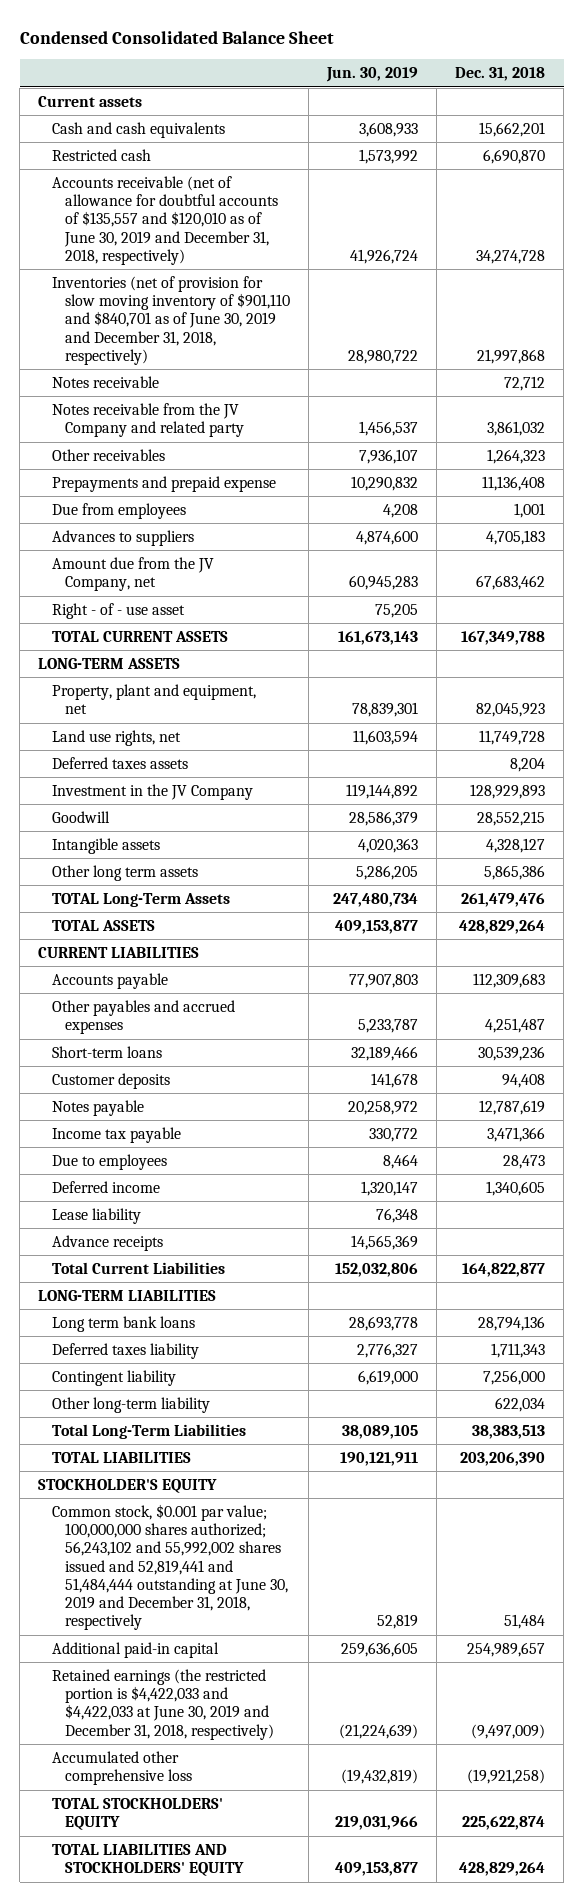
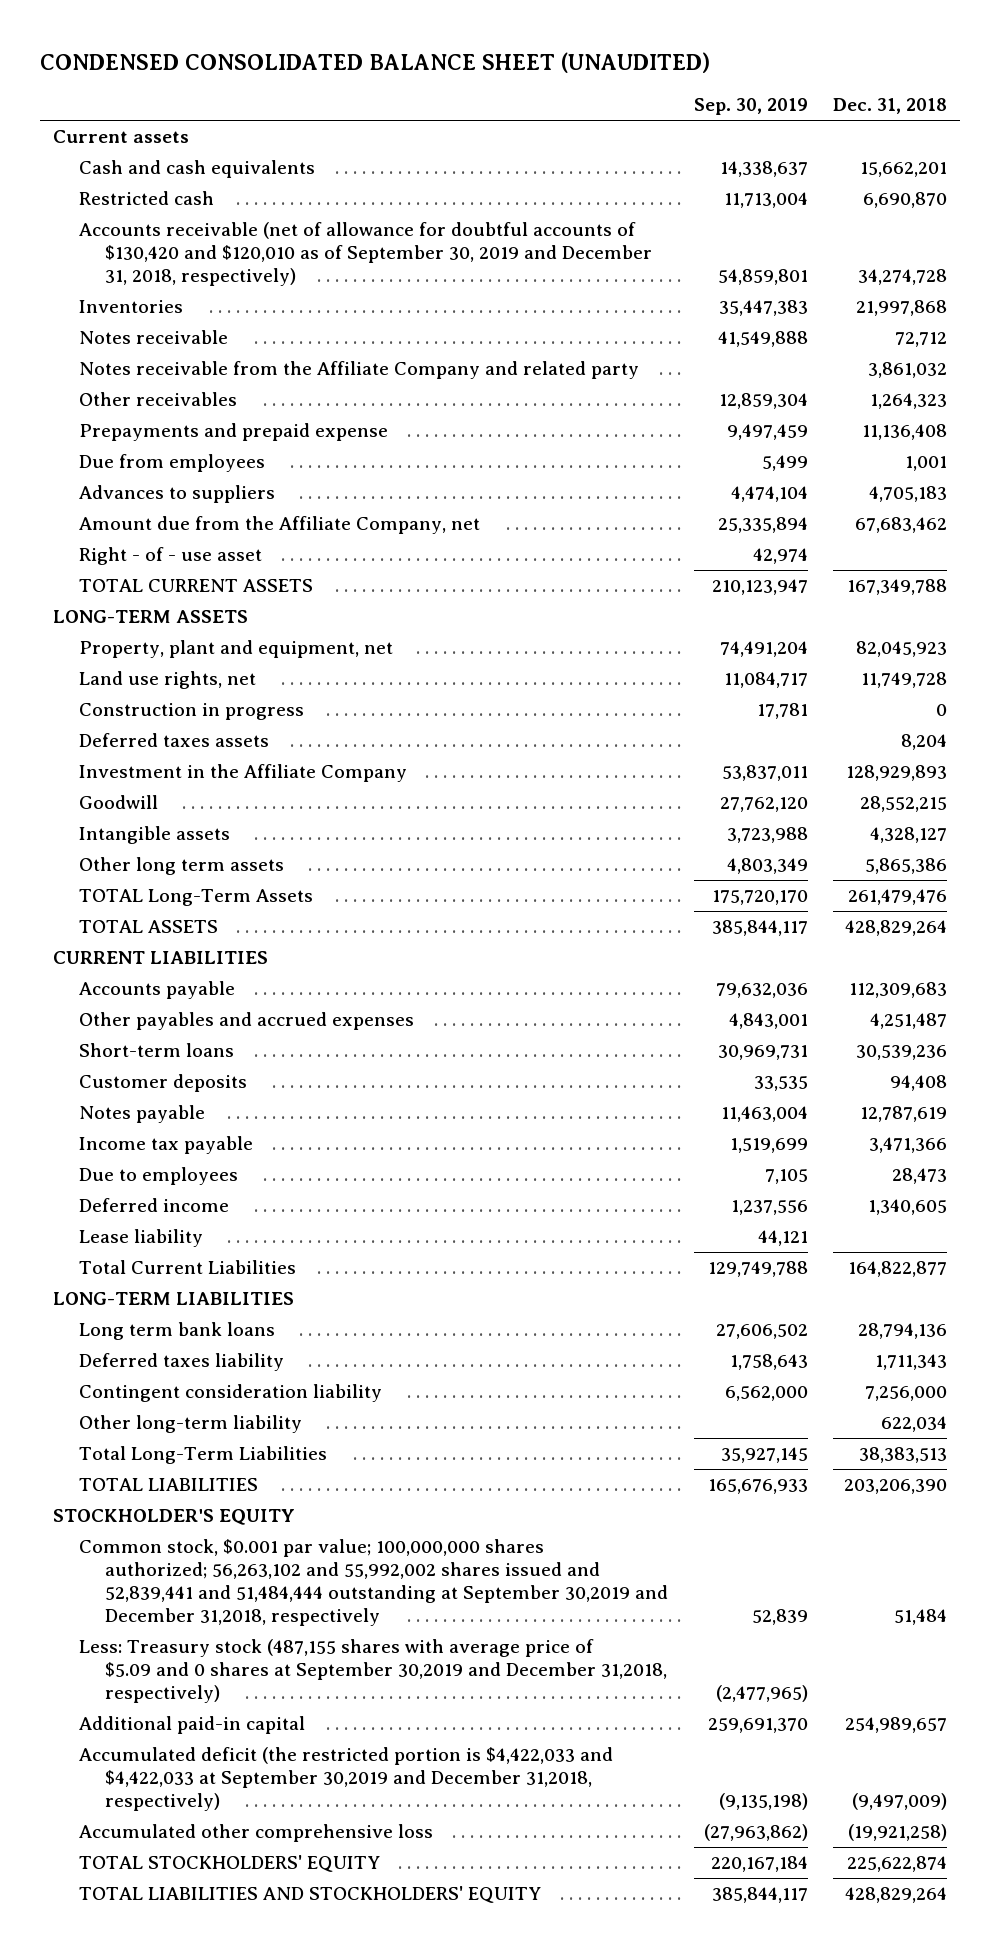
- Condensed Consolidated Balance Sheet
+ CONDENSED CONSOLIDATED BALANCE SHEET (UNAUDITED)
- | Jun. 30, 2019 | Dec. 31, 2018
+ | Sep. 30, 2019 | Dec. 31, 2018
- Accounts receivable (net of allowance for doubtful accounts of $135,557 and $120,010 as of June 30, 2019 and December 31, 2018, respectively) | 41,926,724 | 34,274,728
- Inventories (net of provision for slow moving inventory of $901,110 and $840,701 as of June 30, 2019 and December 31, 2018, respectively) | 28,980,722 | 21,997,868
+ Accounts receivable (net of allowance for doubtful accounts of $130,420 and $120,010 as of September 30, 2019 and December 31, 2018, respectively) | 54,859,801 | 34,274,728
+ Inventories | 35,447,383 | 21,997,868
- Notes receivable from the JV Company and related party | 1,456,537 | 3,861,032
+ Notes receivable from the Affiliate Company and related party | | 3,861,032
- Amount due from the JV Company, net | 60,945,283 | 67,683,462
+ Amount due from the Affiliate Company, net | 25,335,894 | 67,683,462
+ Construction in progress | 17,781 | 0
- Investment in the JV Company | 119,144,892 | 128,929,893
+ Investment in the Affiliate Company | 53,837,011 | 128,929,893
- Advance receipts | 14,565,369 |
- Contingent liability | 6,619,000 | 7,256,000
+ Contingent consideration liability | 6,562,000 | 7,256,000
- Common stock, $0.001 par value; 100,000,000 shares authorized; 56,243,102 and 55,992,002 shares issued and 52,819,441 and 51,484,444 outstanding at June 30, 2019 and December 31, 2018, respectively | 52,819 | 51,484
+ Common stock, $0.001 par value; 100,000,000 shares authorized; 56,263,102 and 55,992,002 shares issued and 52,839,441 and 51,484,444 outstanding at September 30,2019 and December 31,2018, respectively | 52,839 | 51,484
+ Less: Treasury stock (487,155 shares with average price of $5.09 and 0 shares at September 30,2019 and December 31,2018, respectively) | (2,477,965) |
- Retained earnings (the restricted portion is $4,422,033 and $4,422,033 at June 30, 2019 and December 31, 2018, respectively) | (21,224,639) | (9,497,009)
+ Accumulated deficit (the restricted portion is $4,422,033 and $4,422,033 at September 30,2019 and December 31,2018, respectively) | (9,135,198) | (9,497,009)

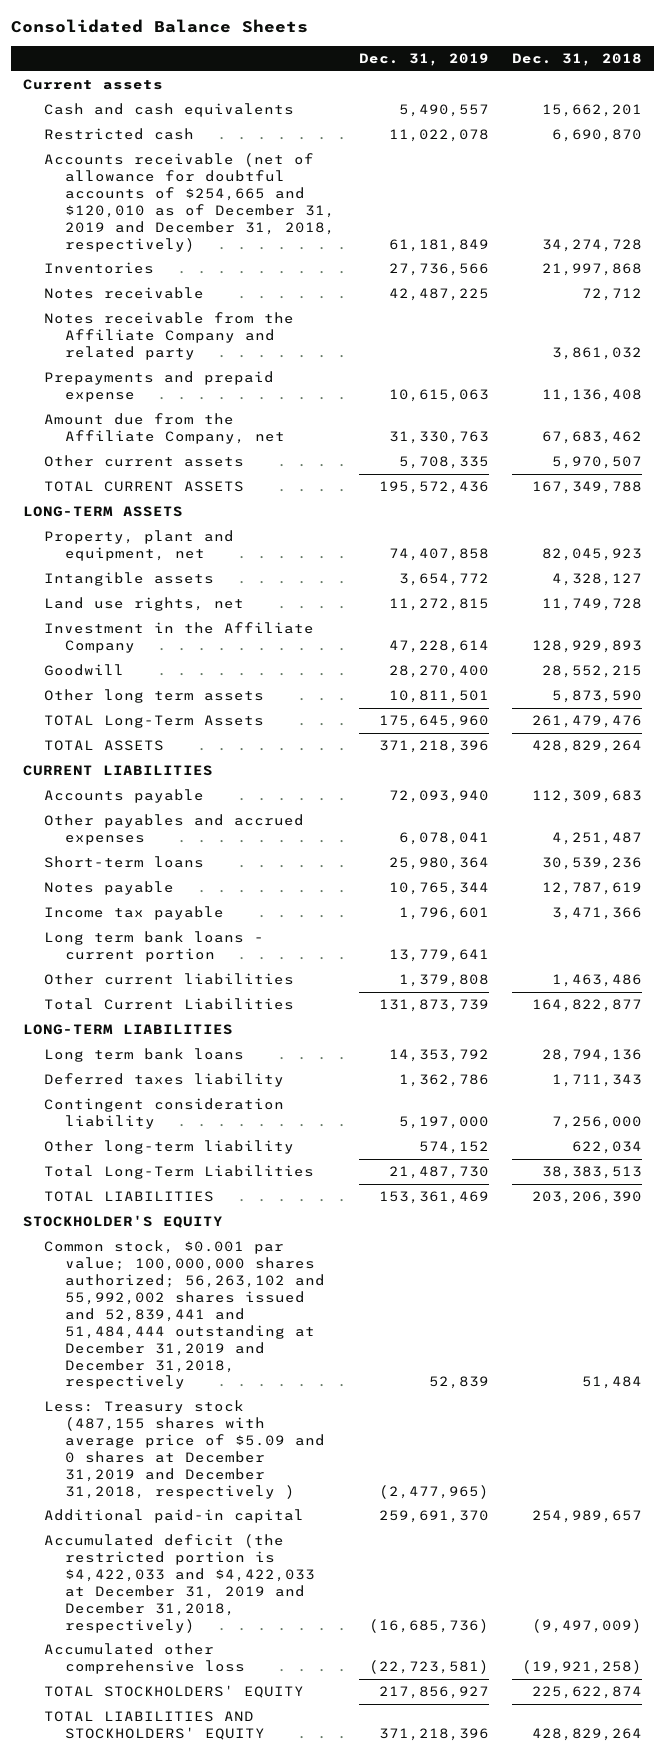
- CONDENSED CONSOLIDATED BALANCE SHEET (UNAUDITED)
+ Consolidated Balance Sheets
- | Sep. 30, 2019 | Dec. 31, 2018
+ | Dec. 31, 2019 | Dec. 31, 2018
- Accounts receivable (net of allowance for doubtful accounts of $130,420 and $120,010 as of September 30, 2019 and December 31, 2018, respectively) | 54,859,801 | 34,274,728
+ Accounts receivable (net of allowance for doubtful accounts of $254,665 and $120,010 as of December 31, 2019 and December 31, 2018, respectively) | 61,181,849 | 34,274,728
- Other receivables | 12,859,304 | 1,264,323
- Due from employees | 5,499 | 1,001
- Advances to suppliers | 4,474,104 | 4,705,183
- Right - of - use asset | 42,974 |
+ Other current assets | 5,708,335 | 5,970,507
moved up: Intangible assets | 3,654,772 | 4,328,127
- Construction in progress | 17,781 | 0
- Deferred taxes assets | | 8,204
- Other long term assets | 4,803,349 | 5,865,386
+ Other long term assets | 10,811,501 | 5,873,590
- Customer deposits | 33,535 | 94,408
- Due to employees | 7,105 | 28,473
- Deferred income | 1,237,556 | 1,340,605
- Lease liability | 44,121 |
+ Long term bank loans - current portion | 13,779,641 |
+ Other current liabilities | 1,379,808 | 1,463,486
- Common stock, $0.001 par value; 100,000,000 shares authorized; 56,263,102 and 55,992,002 shares issued and 52,839,441 and 51,484,444 outstanding at September 30,2019 and December 31,2018, respectively | 52,839 | 51,484
- Less: Treasury stock (487,155 shares with average price of $5.09 and 0 shares at September 30,2019 and December 31,2018, respectively) | (2,477,965) |
+ Common stock, $0.001 par value; 100,000,000 shares authorized; 56,263,102 and 55,992,002 shares issued and 52,839,441 and 51,484,444 outstanding at December 31,2019 and December 31,2018, respectively | 52,839 | 51,484
+ Less: Treasury stock (487,155 shares with average price of $5.09 and 0 shares at December 31,2019 and December 31,2018, respectively ) | (2,477,965) |
- Accumulated deficit (the restricted portion is $4,422,033 and $4,422,033 at September 30,2019 and December 31,2018, respectively) | (9,135,198) | (9,497,009)
+ Accumulated deficit (the restricted portion is $4,422,033 and $4,422,033 at December 31, 2019 and December 31,2018, respectively) | (16,685,736) | (9,497,009)

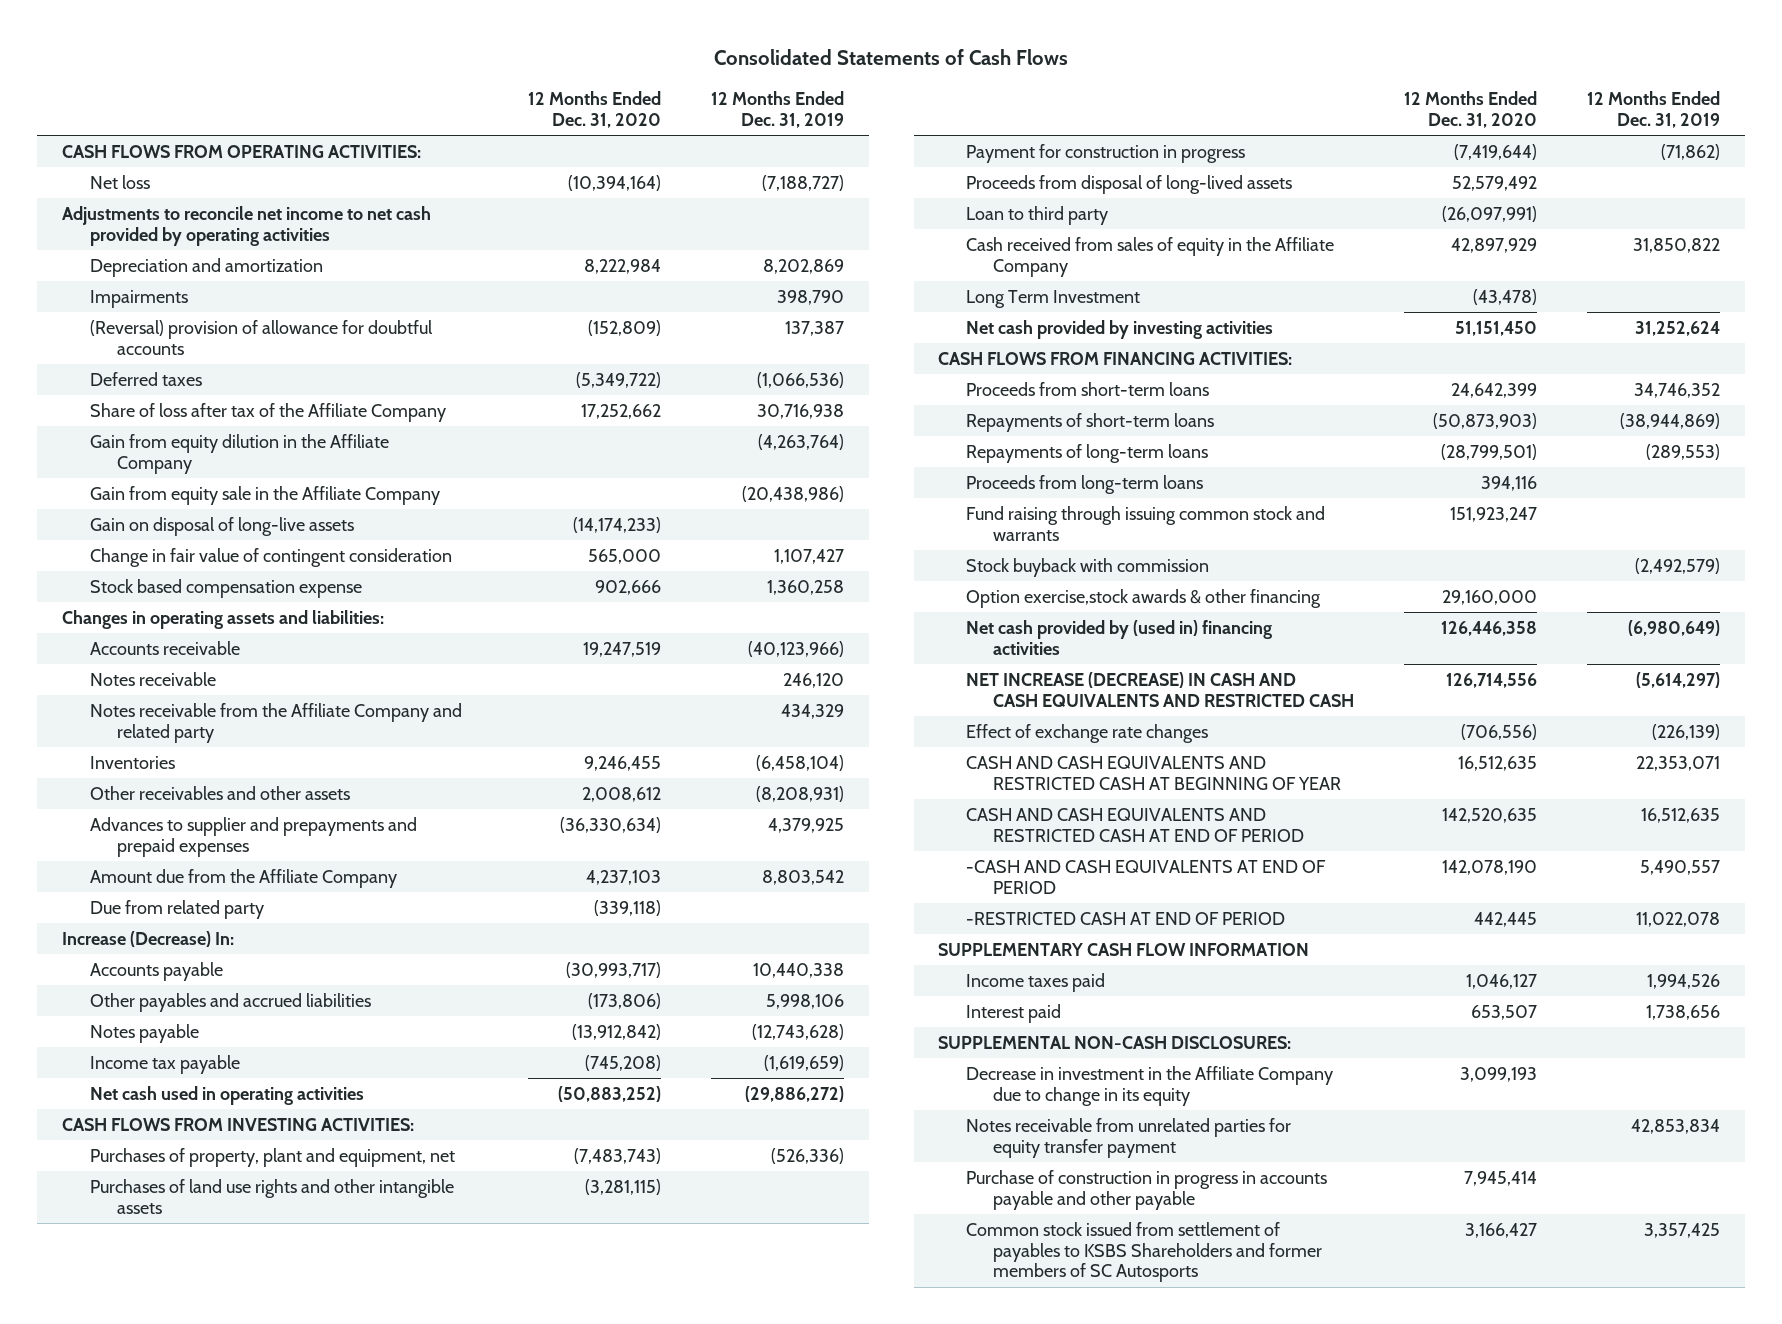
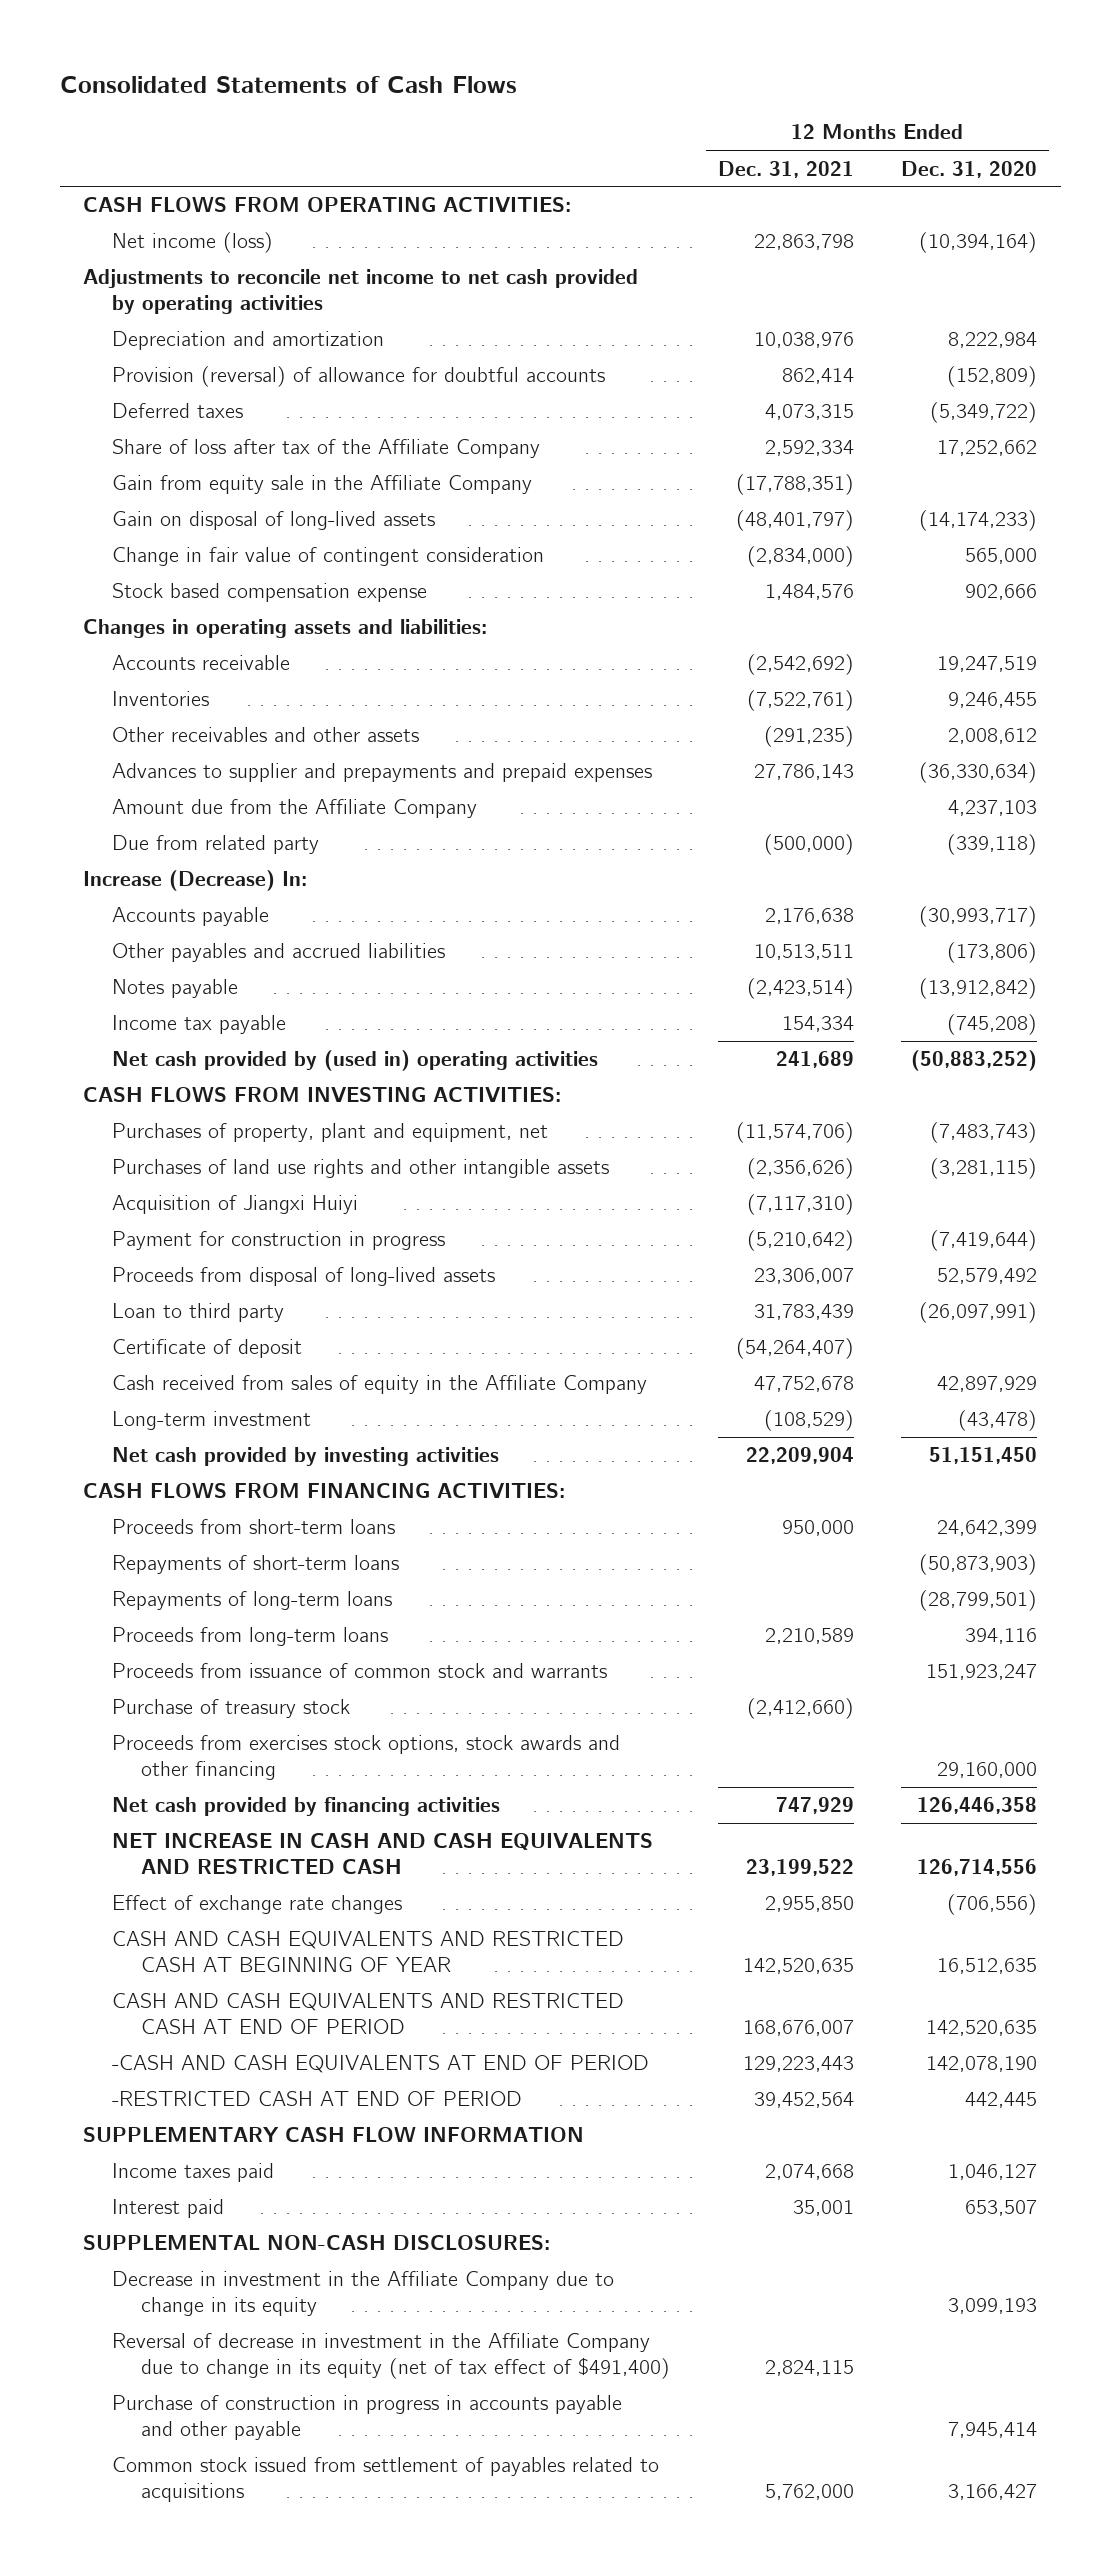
- | 12 Months Ended Dec. 31, 2020 | 12 Months Ended Dec. 31, 2019
+ | 12 Months Ended Dec. 31, 2021 | 12 Months Ended Dec. 31, 2020
- Net loss | (10,394,164) | (7,188,727)
+ Net income (loss) | 22,863,798 | (10,394,164)
- Impairments | | 398,790
- (Reversal) provision of allowance for doubtful accounts | (152,809) | 137,387
+ Provision (reversal) of allowance for doubtful accounts | 862,414 | (152,809)
- Gain from equity dilution in the Affiliate Company | | (4,263,764)
- Gain on disposal of long-live assets | (14,174,233) |
+ Gain on disposal of long-lived assets | (48,401,797) | (14,174,233)
- Notes receivable | | 246,120
- Notes receivable from the Affiliate Company and related party | | 434,329
- Net cash used in operating activities | (50,883,252) | (29,886,272)
+ Net cash provided by (used in) operating activities | 241,689 | (50,883,252)
+ Acquisition of Jiangxi Huiyi | (7,117,310) |
+ Certificate of deposit | (54,264,407) |
- Long Term Investment | (43,478) |
+ Long-term investment | (108,529) | (43,478)
- Fund raising through issuing common stock and warrants | 151,923,247 |
- Stock buyback with commission | | (2,492,579)
- Option exercise,stock awards & other financing | 29,160,000 |
- Net cash provided by (used in) financing activities | 126,446,358 | (6,980,649)
- NET INCREASE (DECREASE) IN CASH AND CASH EQUIVALENTS AND RESTRICTED CASH | 126,714,556 | (5,614,297)
+ Proceeds from issuance of common stock and warrants | | 151,923,247
+ Purchase of treasury stock | (2,412,660) |
+ Proceeds from exercises stock options, stock awards and other financing | | 29,160,000
+ Net cash provided by financing activities | 747,929 | 126,446,358
+ NET INCREASE IN CASH AND CASH EQUIVALENTS AND RESTRICTED CASH | 23,199,522 | 126,714,556
- Notes receivable from unrelated parties for equity transfer payment | | 42,853,834
+ Reversal of decrease in investment in the Affiliate Company due to change in its equity (net of tax effect of $491,400) | 2,824,115 |
- Common stock issued from settlement of payables to KSBS Shareholders and former members of SC Autosports | 3,166,427 | 3,357,425
+ Common stock issued from settlement of payables related to acquisitions | 5,762,000 | 3,166,427

